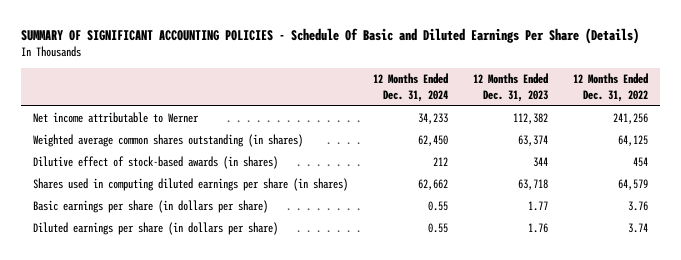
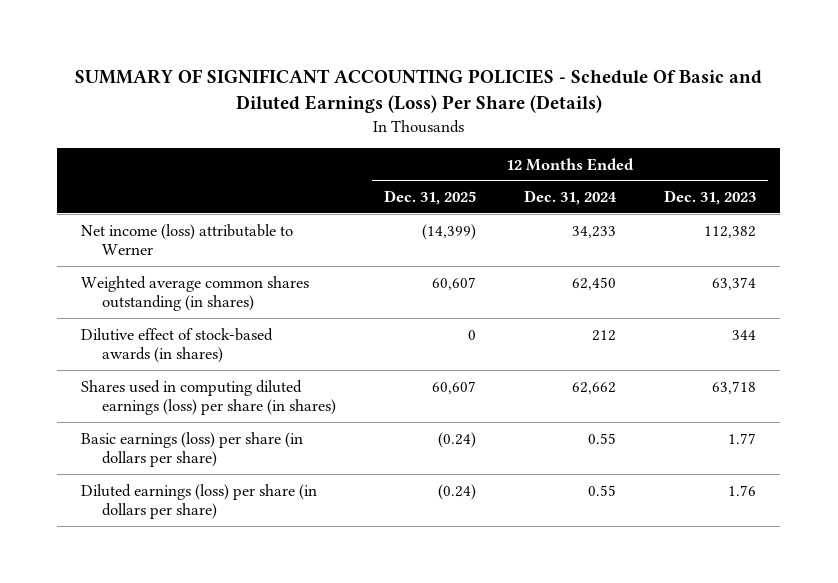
- SUMMARY OF SIGNIFICANT ACCOUNTING POLICIES - Schedule Of Basic and Diluted Earnings Per Share (Details)
+ SUMMARY OF SIGNIFICANT ACCOUNTING POLICIES - Schedule Of Basic and Diluted Earnings (Loss) Per Share (Details)
- | 12 Months Ended Dec. 31, 2024 | 12 Months Ended Dec. 31, 2023 | 12 Months Ended Dec. 31, 2022
+ | 12 Months Ended Dec. 31, 2025 | 12 Months Ended Dec. 31, 2024 | 12 Months Ended Dec. 31, 2023
- Net income attributable to Werner | 34,233 | 112,382 | 241,256
+ Net income (loss) attributable to Werner | (14,399) | 34,233 | 112,382
- Shares used in computing diluted earnings per share (in shares) | 62,662 | 63,718 | 64,579
- Basic earnings per share (in dollars per share) | 0.55 | 1.77 | 3.76
- Diluted earnings per share (in dollars per share) | 0.55 | 1.76 | 3.74
+ Shares used in computing diluted earnings (loss) per share (in shares) | 60,607 | 62,662 | 63,718
+ Basic earnings (loss) per share (in dollars per share) | (0.24) | 0.55 | 1.77
+ Diluted earnings (loss) per share (in dollars per share) | (0.24) | 0.55 | 1.76

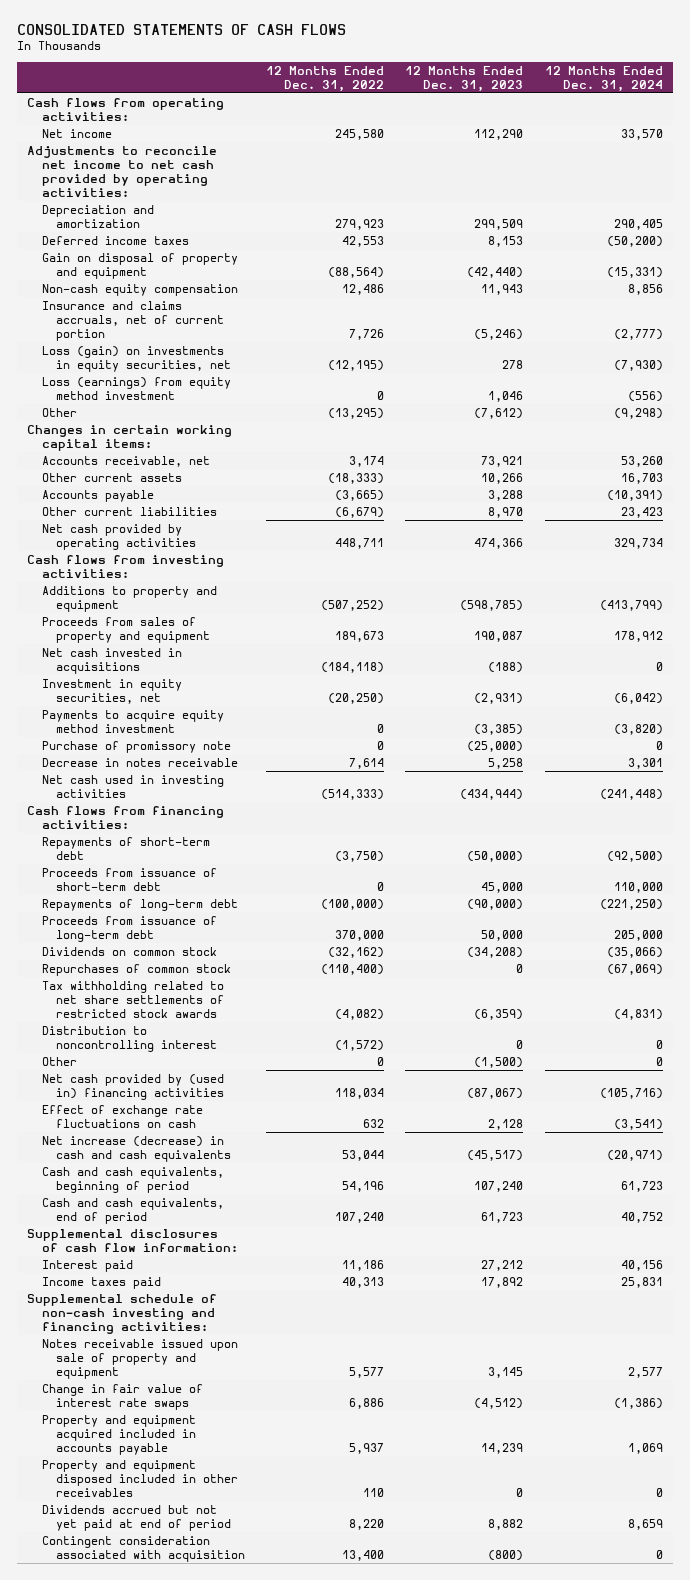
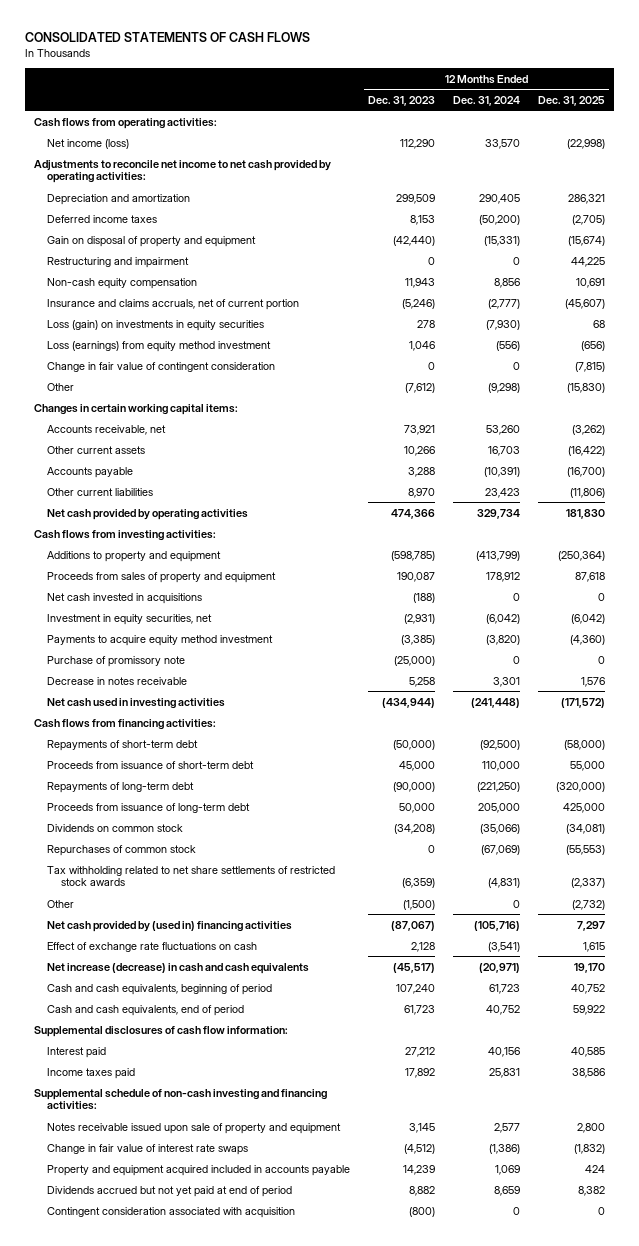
- | 12 Months Ended Dec. 31, 2022 | 12 Months Ended Dec. 31, 2023 | 12 Months Ended Dec. 31, 2024
+ | 12 Months Ended Dec. 31, 2023 | 12 Months Ended Dec. 31, 2024 | 12 Months Ended Dec. 31, 2025
- Net income | 245,580 | 112,290 | 33,570
+ Net income (loss) | 112,290 | 33,570 | (22,998)
+ Restructuring and impairment | 0 | 0 | 44,225
- Loss (gain) on investments in equity securities, net | (12,195) | 278 | (7,930)
+ Loss (gain) on investments in equity securities | 278 | (7,930) | 68
+ Change in fair value of contingent consideration | 0 | 0 | (7,815)
- Distribution to noncontrolling interest | (1,572) | 0 | 0
- Property and equipment disposed included in other receivables | 110 | 0 | 0

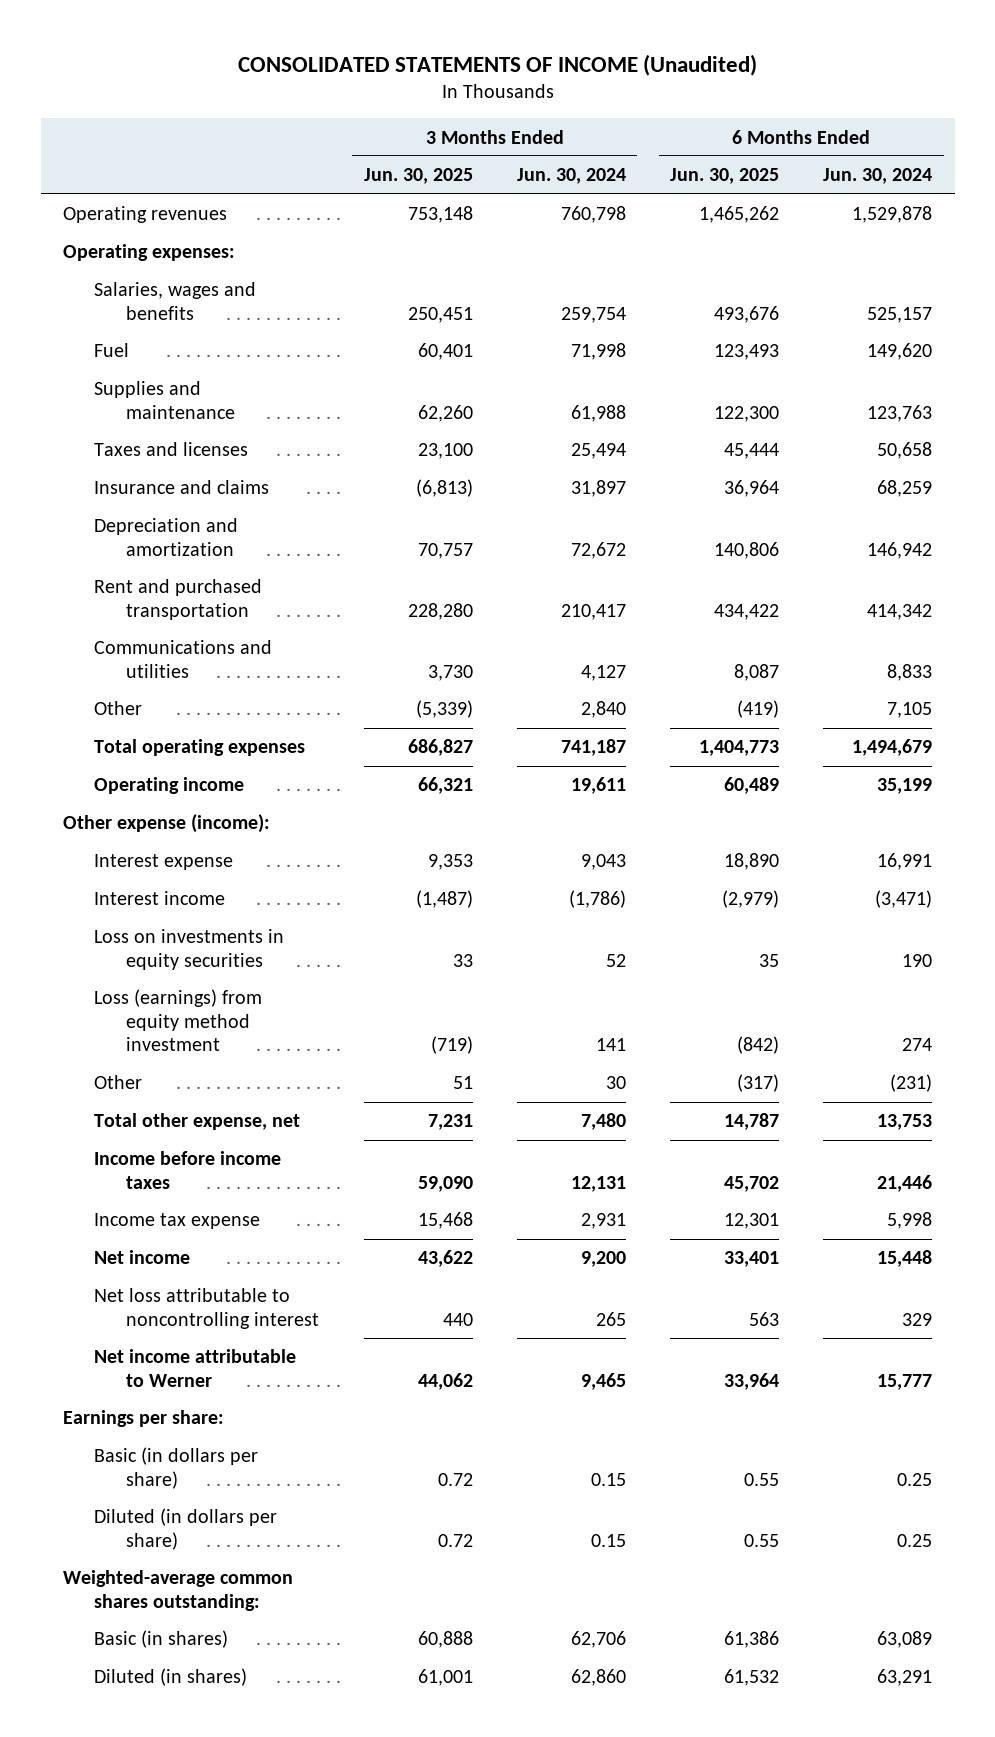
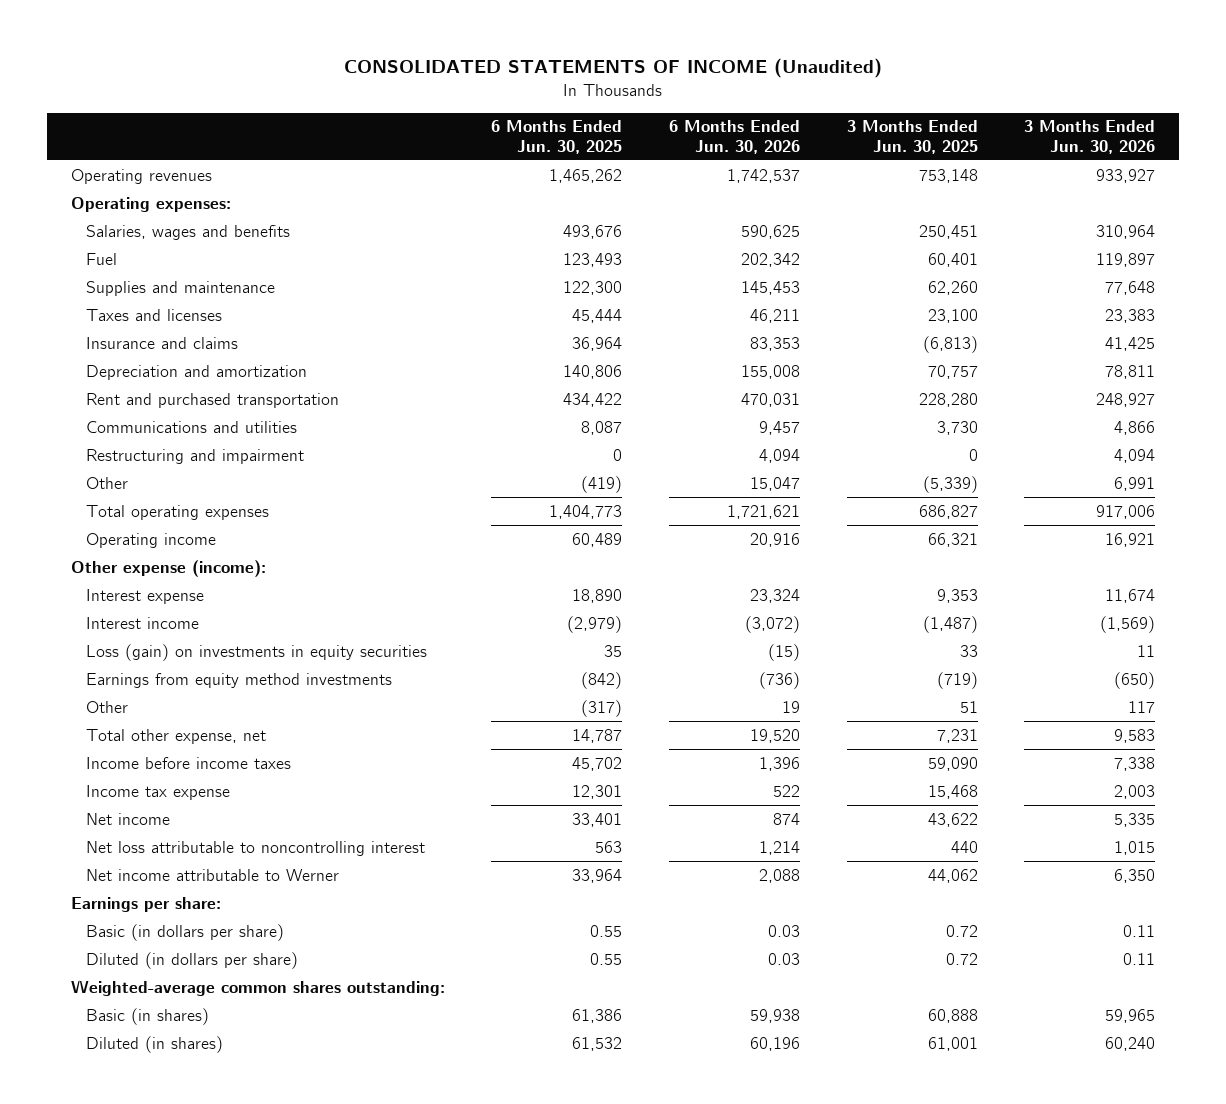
- | 3 Months Ended Jun. 30, 2025 | 3 Months Ended Jun. 30, 2024 | 6 Months Ended Jun. 30, 2025 | 6 Months Ended Jun. 30, 2024
+ | 6 Months Ended Jun. 30, 2025 | 6 Months Ended Jun. 30, 2026 | 3 Months Ended Jun. 30, 2025 | 3 Months Ended Jun. 30, 2026
+ Restructuring and impairment | 0 | 4,094 | 0 | 4,094
- Loss on investments in equity securities | 33 | 52 | 35 | 190
- Loss (earnings) from equity method investment | (719) | 141 | (842) | 274
+ Loss (gain) on investments in equity securities | 35 | (15) | 33 | 11
+ Earnings from equity method investments | (842) | (736) | (719) | (650)

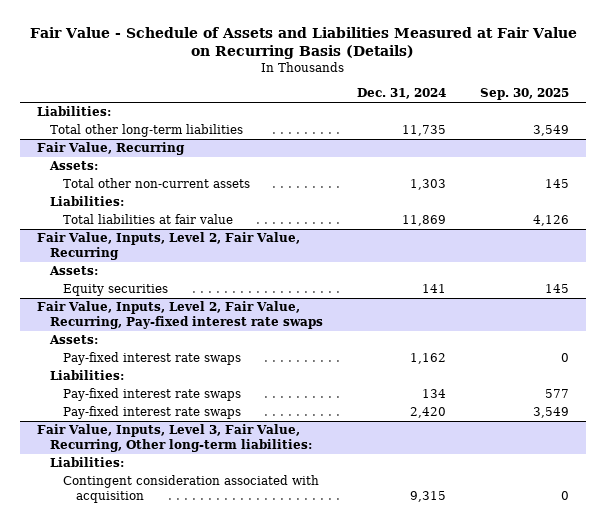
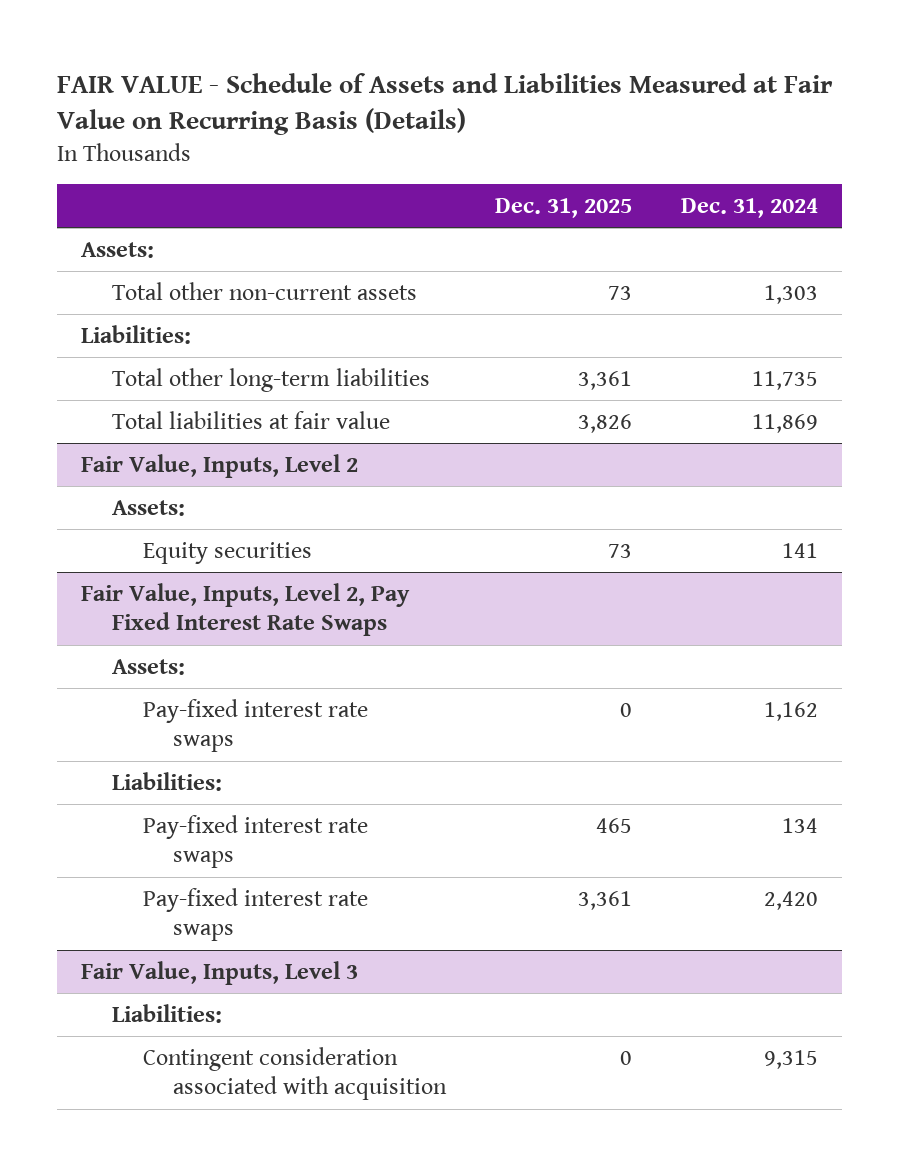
- Fair Value - Schedule of Assets and Liabilities Measured at Fair Value on Recurring Basis (Details)
+ FAIR VALUE - Schedule of Assets and Liabilities Measured at Fair Value on Recurring Basis (Details)
- | Dec. 31, 2024 | Sep. 30, 2025
+ | Dec. 31, 2025 | Dec. 31, 2024
- Liabilities:
- Fair Value, Recurring
moved down: Total other long-term liabilities | 3,361 | 11,735
- Fair Value, Inputs, Level 2, Fair Value, Recurring
+ Fair Value, Inputs, Level 2
- Fair Value, Inputs, Level 2, Fair Value, Recurring, Pay-fixed interest rate swaps
+ Fair Value, Inputs, Level 2, Pay Fixed Interest Rate Swaps
- Fair Value, Inputs, Level 3, Fair Value, Recurring, Other long-term liabilities:
+ Fair Value, Inputs, Level 3

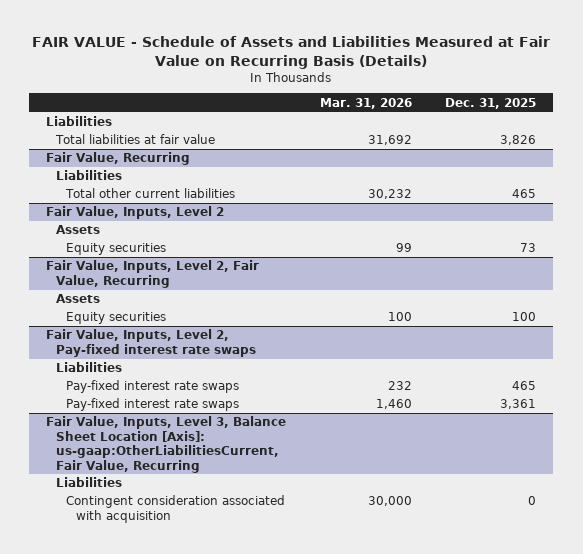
- | Dec. 31, 2025 | Dec. 31, 2024
+ | Mar. 31, 2026 | Dec. 31, 2025
- Assets:
- Total other non-current assets | 73 | 1,303
- Liabilities:
- Total other long-term liabilities | 3,361 | 11,735
+ Liabilities
+ Fair Value, Recurring
+ Liabilities
+ Total other current liabilities | 30,232 | 465
@ Fair Value, Inputs, Level 2
- Assets:
+ Assets
- Fair Value, Inputs, Level 2, Pay Fixed Interest Rate Swaps
- Assets:
- Pay-fixed interest rate swaps | 0 | 1,162
- Liabilities:
+ Fair Value, Inputs, Level 2, Fair Value, Recurring
+ Assets
+ Equity securities | 100 | 100
+ Fair Value, Inputs, Level 2, Pay-fixed interest rate swaps
+ Liabilities
- Fair Value, Inputs, Level 3
- Liabilities:
+ Fair Value, Inputs, Level 3, Balance Sheet Location [Axis]: us-gaap:OtherLiabilitiesCurrent, Fair Value, Recurring
+ Liabilities

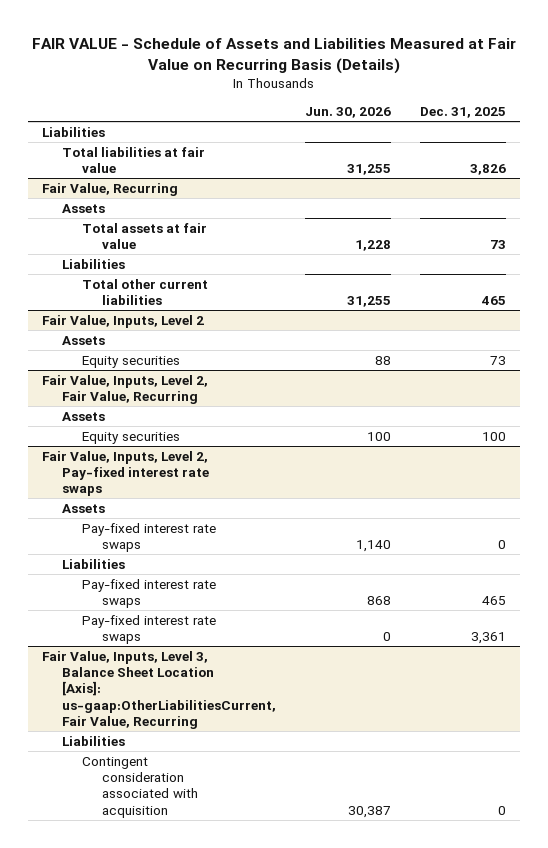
- | Mar. 31, 2026 | Dec. 31, 2025
+ | Jun. 30, 2026 | Dec. 31, 2025
@ Fair Value, Recurring
+ Assets
+ Total assets at fair value | 1,228 | 73
@ Fair Value, Inputs, Level 2, Pay-fixed interest rate swaps
+ Assets
+ Pay-fixed interest rate swaps | 1,140 | 0

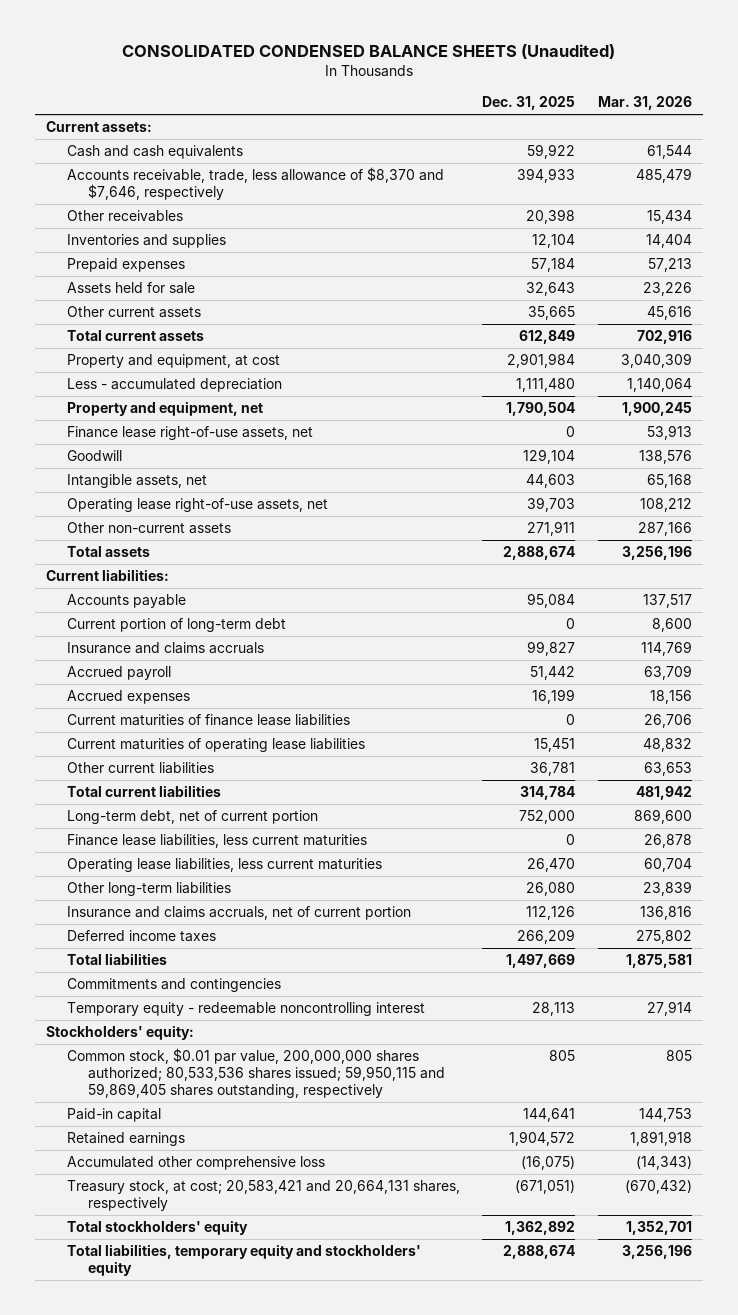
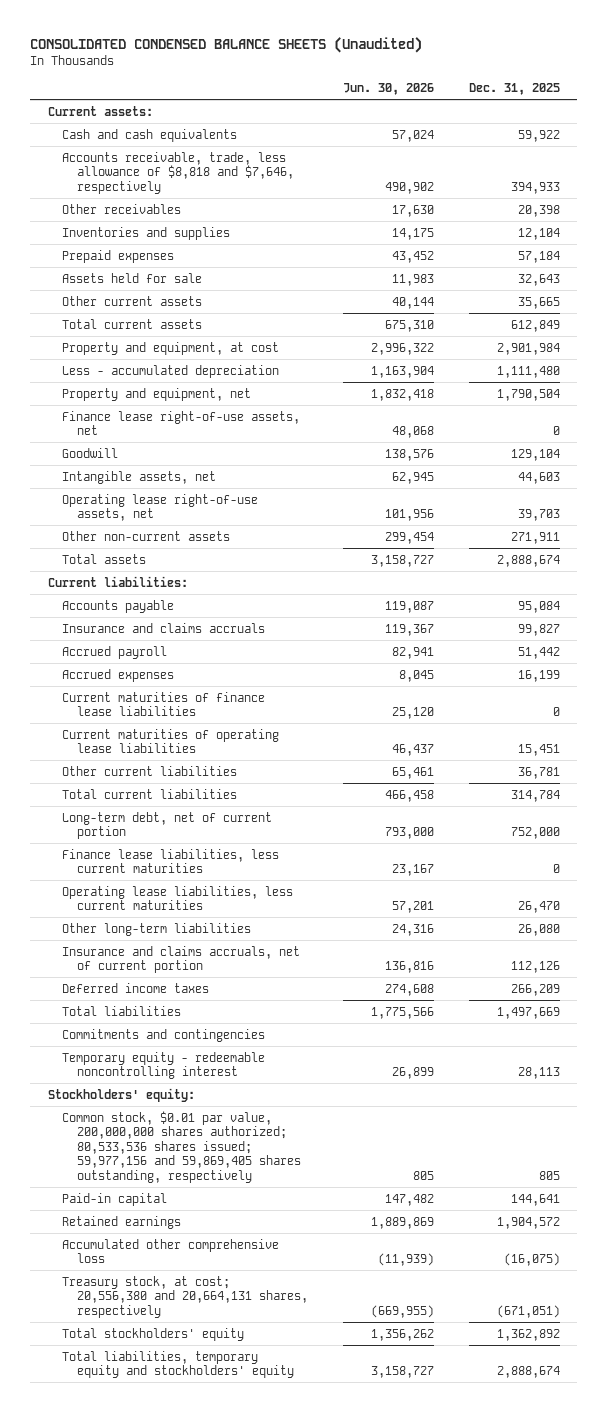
- | Dec. 31, 2025 | Mar. 31, 2026
+ | Jun. 30, 2026 | Dec. 31, 2025
- Accounts receivable, trade, less allowance of $8,370 and $7,646, respectively | 394,933 | 485,479
+ Accounts receivable, trade, less allowance of $8,818 and $7,646, respectively | 490,902 | 394,933
- Current portion of long-term debt | 0 | 8,600
- Common stock, $0.01 par value, 200,000,000 shares authorized; 80,533,536 shares issued; 59,950,115 and 59,869,405 shares outstanding, respectively | 805 | 805
+ Common stock, $0.01 par value, 200,000,000 shares authorized; 80,533,536 shares issued; 59,977,156 and 59,869,405 shares outstanding, respectively | 805 | 805
- Treasury stock, at cost; 20,583,421 and 20,664,131 shares, respectively | (671,051) | (670,432)
+ Treasury stock, at cost; 20,556,380 and 20,664,131 shares, respectively | (669,955) | (671,051)

